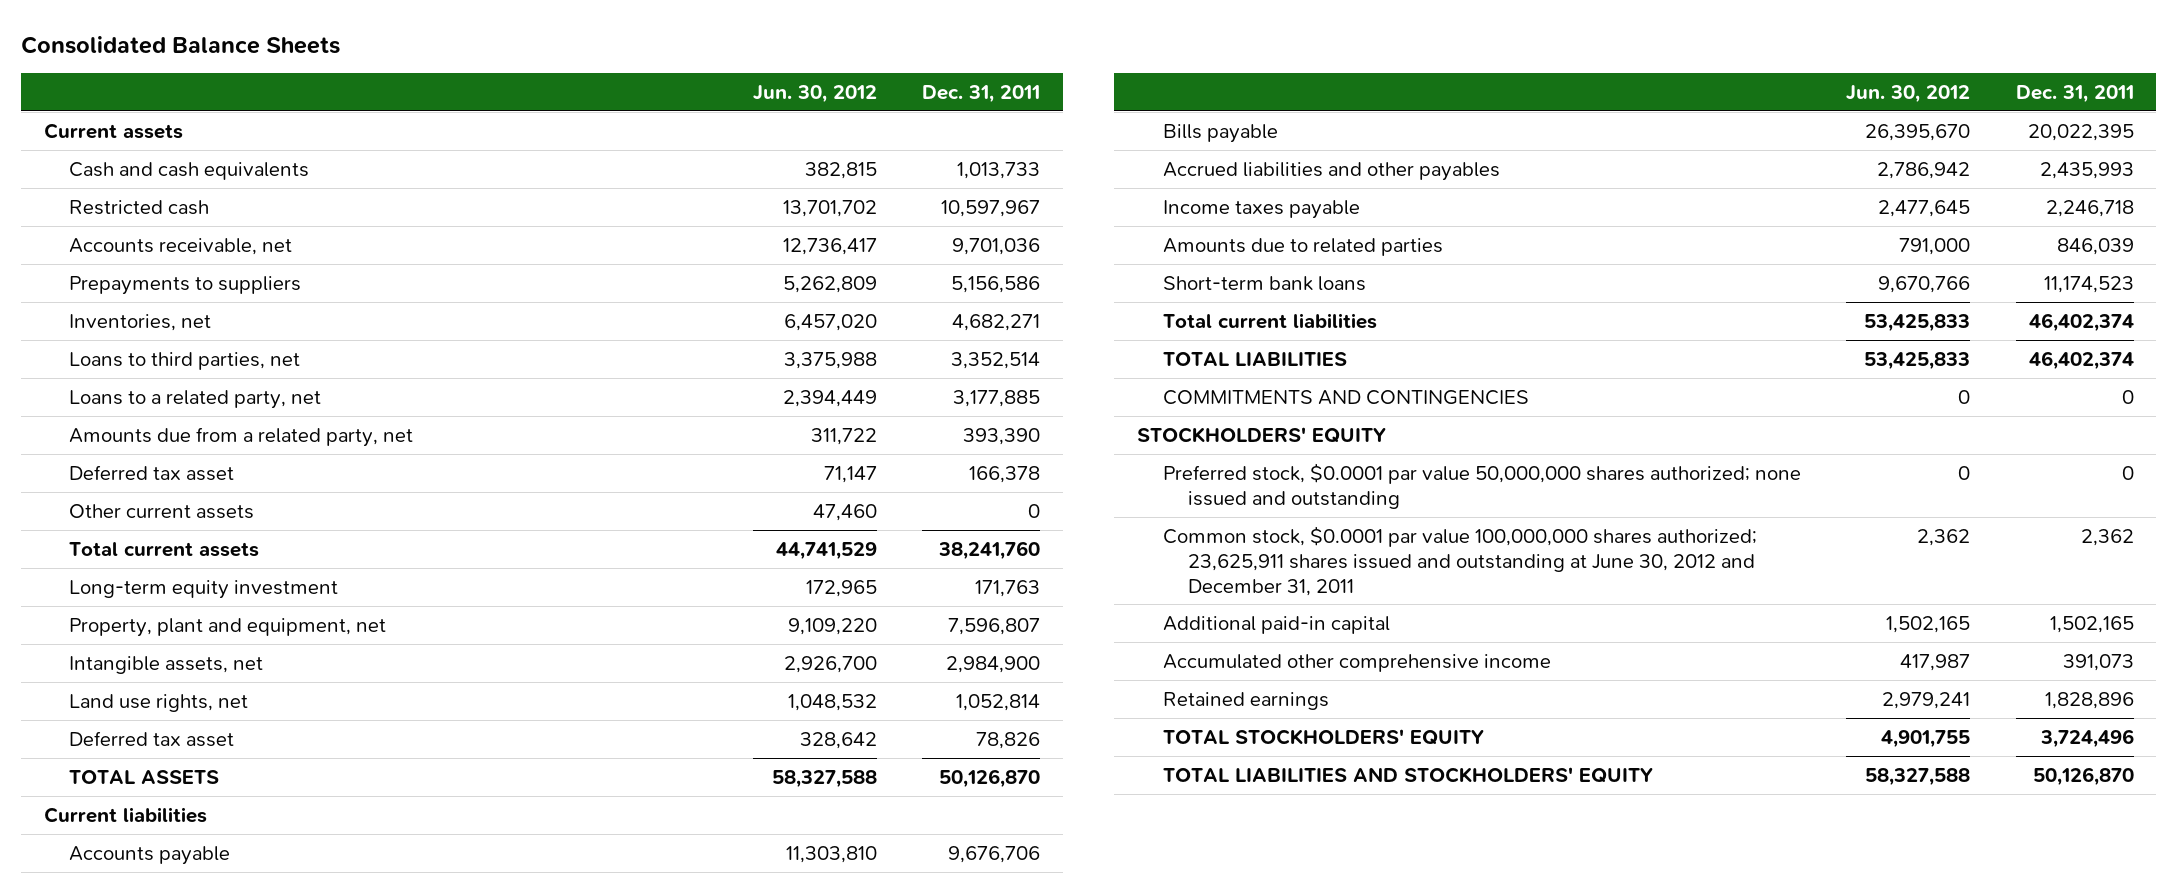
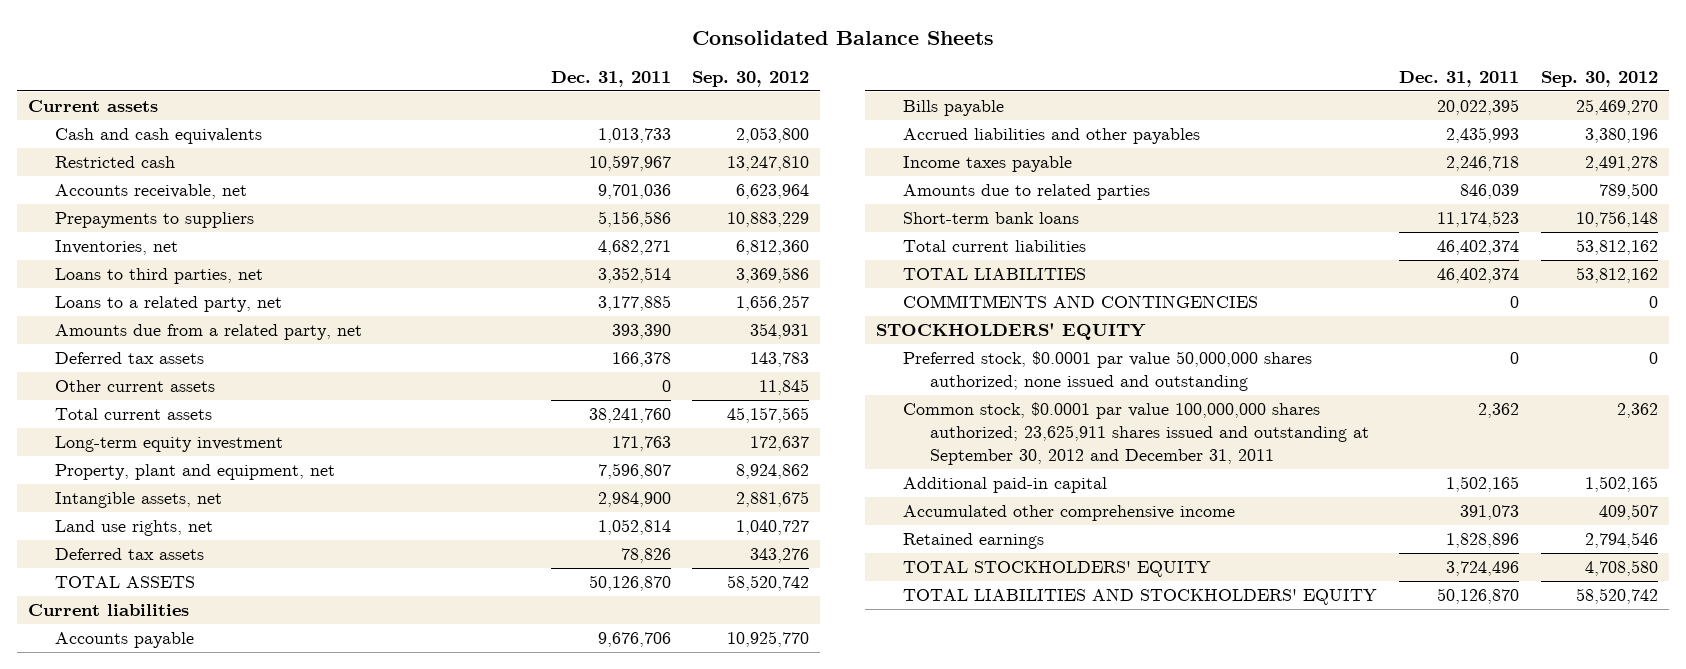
- | Jun. 30, 2012 | Dec. 31, 2011
+ | Dec. 31, 2011 | Sep. 30, 2012
- Deferred tax asset | 71,147 | 166,378
+ Deferred tax assets | 166,378 | 143,783
- Deferred tax asset | 328,642 | 78,826
+ Deferred tax assets | 78,826 | 343,276
- Common stock, $0.0001 par value 100,000,000 shares authorized; 23,625,911 shares issued and outstanding at June 30, 2012 and December 31, 2011 | 2,362 | 2,362
+ Common stock, $0.0001 par value 100,000,000 shares authorized; 23,625,911 shares issued and outstanding at September 30, 2012 and December 31, 2011 | 2,362 | 2,362

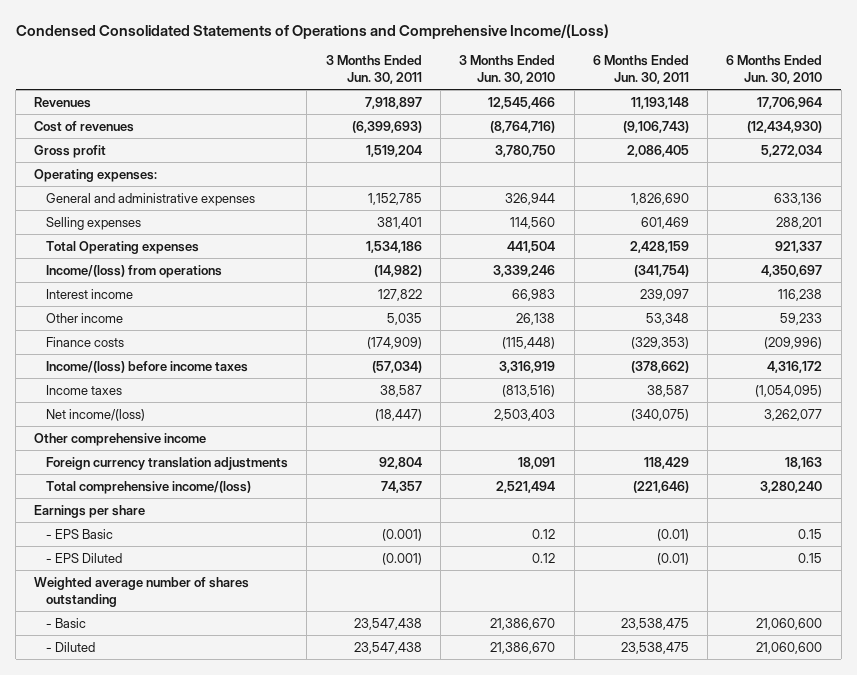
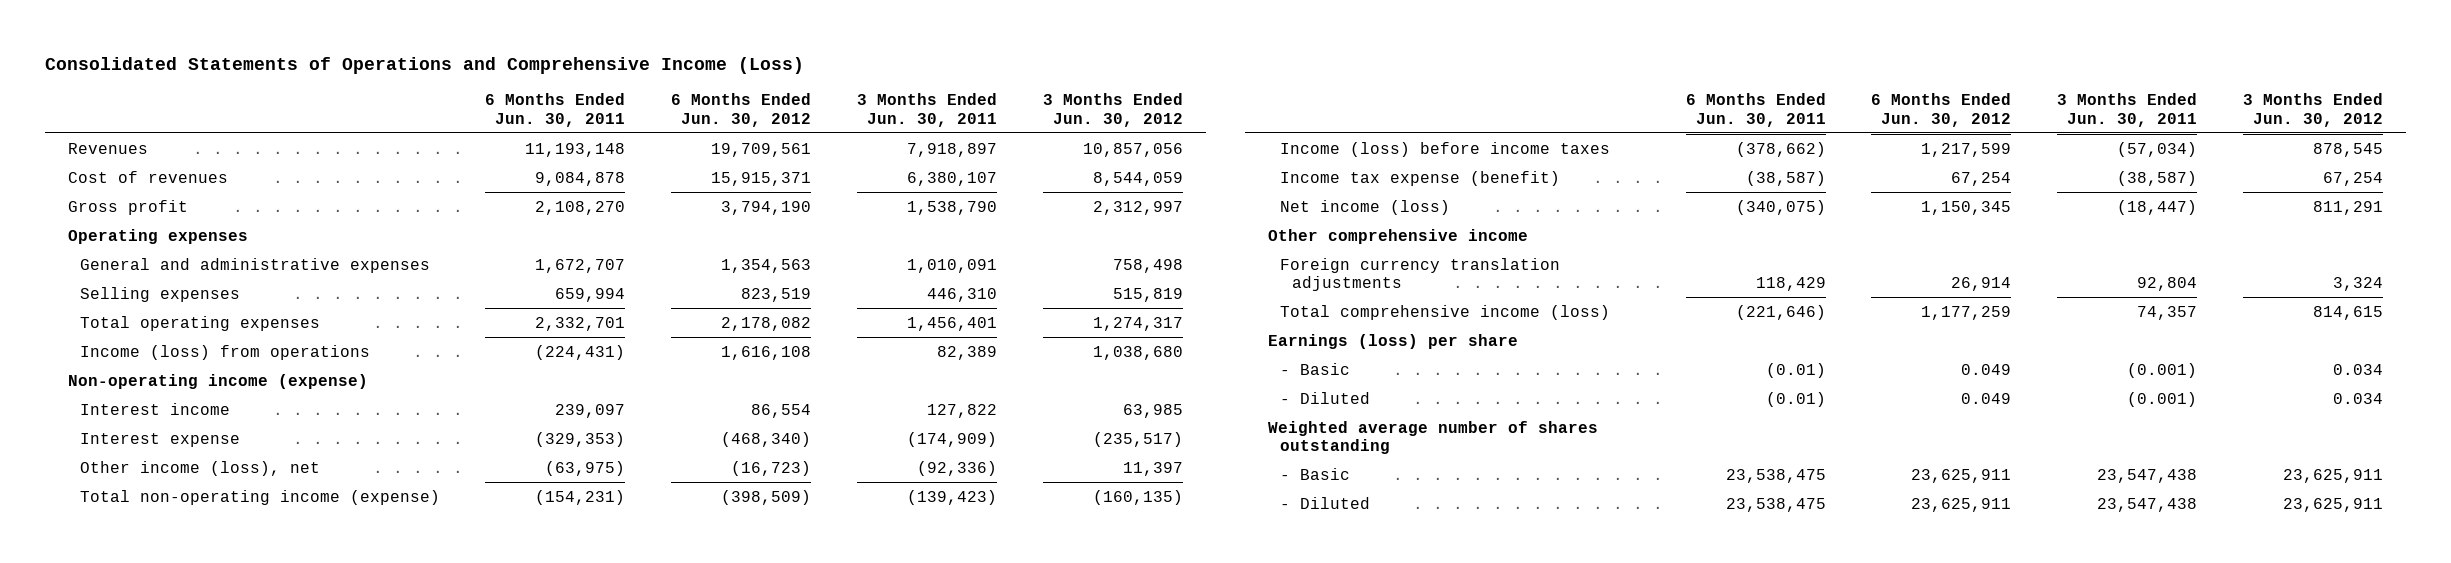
- Condensed Consolidated Statements of Operations and Comprehensive Income/(Loss)
+ Consolidated Statements of Operations and Comprehensive Income (Loss)
- | 3 Months Ended Jun. 30, 2011 | 3 Months Ended Jun. 30, 2010 | 6 Months Ended Jun. 30, 2011 | 6 Months Ended Jun. 30, 2010
+ | 6 Months Ended Jun. 30, 2011 | 6 Months Ended Jun. 30, 2012 | 3 Months Ended Jun. 30, 2011 | 3 Months Ended Jun. 30, 2012
- Cost of revenues | (6,399,693) | (8,764,716) | (9,106,743) | (12,434,930)
- Gross profit | 1,519,204 | 3,780,750 | 2,086,405 | 5,272,034
- Operating expenses:
- General and administrative expenses | 1,152,785 | 326,944 | 1,826,690 | 633,136
- Selling expenses | 381,401 | 114,560 | 601,469 | 288,201
- Total Operating expenses | 1,534,186 | 441,504 | 2,428,159 | 921,337
- Income/(loss) from operations | (14,982) | 3,339,246 | (341,754) | 4,350,697
+ Cost of revenues | 9,084,878 | 15,915,371 | 6,380,107 | 8,544,059
+ Gross profit | 2,108,270 | 3,794,190 | 1,538,790 | 2,312,997
+ Operating expenses
+ General and administrative expenses | 1,672,707 | 1,354,563 | 1,010,091 | 758,498
+ Selling expenses | 659,994 | 823,519 | 446,310 | 515,819
+ Total operating expenses | 2,332,701 | 2,178,082 | 1,456,401 | 1,274,317
+ Income (loss) from operations | (224,431) | 1,616,108 | 82,389 | 1,038,680
+ Non-operating income (expense)
- Other income | 5,035 | 26,138 | 53,348 | 59,233
- Finance costs | (174,909) | (115,448) | (329,353) | (209,996)
- Income/(loss) before income taxes | (57,034) | 3,316,919 | (378,662) | 4,316,172
- Income taxes | 38,587 | (813,516) | 38,587 | (1,054,095)
- Net income/(loss) | (18,447) | 2,503,403 | (340,075) | 3,262,077
+ Interest expense | (329,353) | (468,340) | (174,909) | (235,517)
+ Other income (loss), net | (63,975) | (16,723) | (92,336) | 11,397
+ Total non-operating income (expense) | (154,231) | (398,509) | (139,423) | (160,135)
+ Income (loss) before income taxes | (378,662) | 1,217,599 | (57,034) | 878,545
+ Income tax expense (benefit) | (38,587) | 67,254 | (38,587) | 67,254
+ Net income (loss) | (340,075) | 1,150,345 | (18,447) | 811,291
- Total comprehensive income/(loss) | 74,357 | 2,521,494 | (221,646) | 3,280,240
- Earnings per share
- - EPS Basic | (0.001) | 0.12 | (0.01) | 0.15
- - EPS Diluted | (0.001) | 0.12 | (0.01) | 0.15
+ Total comprehensive income (loss) | (221,646) | 1,177,259 | 74,357 | 814,615
+ Earnings (loss) per share
+ - Basic | (0.01) | 0.049 | (0.001) | 0.034
+ - Diluted | (0.01) | 0.049 | (0.001) | 0.034

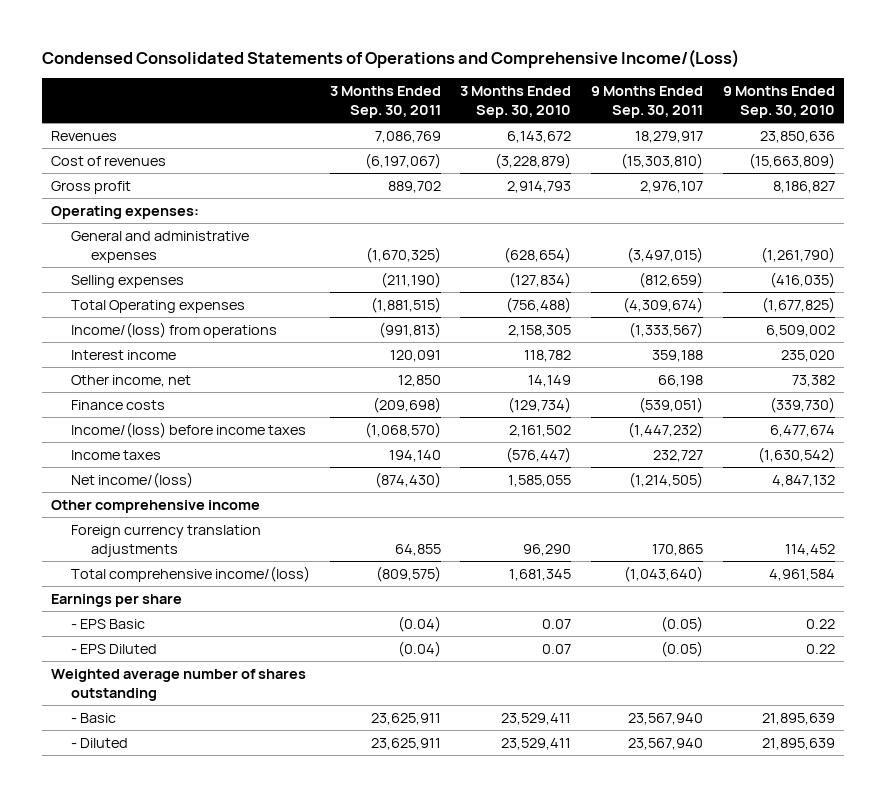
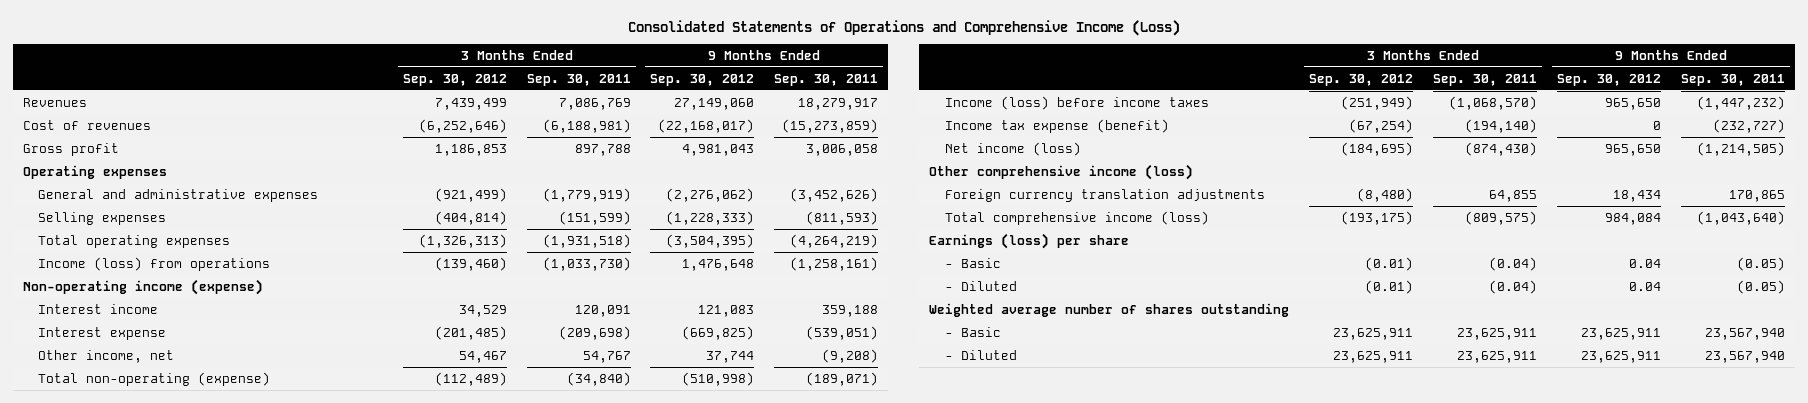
- Condensed Consolidated Statements of Operations and Comprehensive Income/(Loss)
+ Consolidated Statements of Operations and Comprehensive Income (Loss)
- | 3 Months Ended Sep. 30, 2011 | 3 Months Ended Sep. 30, 2010 | 9 Months Ended Sep. 30, 2011 | 9 Months Ended Sep. 30, 2010
+ | 3 Months Ended Sep. 30, 2012 | 3 Months Ended Sep. 30, 2011 | 9 Months Ended Sep. 30, 2012 | 9 Months Ended Sep. 30, 2011
- Cost of revenues | (6,197,067) | (3,228,879) | (15,303,810) | (15,663,809)
- Gross profit | 889,702 | 2,914,793 | 2,976,107 | 8,186,827
- Operating expenses:
- General and administrative expenses | (1,670,325) | (628,654) | (3,497,015) | (1,261,790)
- Selling expenses | (211,190) | (127,834) | (812,659) | (416,035)
- Total Operating expenses | (1,881,515) | (756,488) | (4,309,674) | (1,677,825)
- Income/(loss) from operations | (991,813) | 2,158,305 | (1,333,567) | 6,509,002
+ Cost of revenues | (6,252,646) | (6,188,981) | (22,168,017) | (15,273,859)
+ Gross profit | 1,186,853 | 897,788 | 4,981,043 | 3,006,058
+ Operating expenses
+ General and administrative expenses | (921,499) | (1,779,919) | (2,276,062) | (3,452,626)
+ Selling expenses | (404,814) | (151,599) | (1,228,333) | (811,593)
+ Total operating expenses | (1,326,313) | (1,931,518) | (3,504,395) | (4,264,219)
+ Income (loss) from operations | (139,460) | (1,033,730) | 1,476,648 | (1,258,161)
+ Non-operating income (expense)
- Other income, net | 12,850 | 14,149 | 66,198 | 73,382
- Finance costs | (209,698) | (129,734) | (539,051) | (339,730)
- Income/(loss) before income taxes | (1,068,570) | 2,161,502 | (1,447,232) | 6,477,674
- Income taxes | 194,140 | (576,447) | 232,727 | (1,630,542)
- Net income/(loss) | (874,430) | 1,585,055 | (1,214,505) | 4,847,132
- Other comprehensive income
+ Interest expense | (201,485) | (209,698) | (669,825) | (539,051)
+ Other income, net | 54,467 | 54,767 | 37,744 | (9,208)
+ Total non-operating (expense) | (112,489) | (34,840) | (510,998) | (189,071)
+ Income (loss) before income taxes | (251,949) | (1,068,570) | 965,650 | (1,447,232)
+ Income tax expense (benefit) | (67,254) | (194,140) | 0 | (232,727)
+ Net income (loss) | (184,695) | (874,430) | 965,650 | (1,214,505)
+ Other comprehensive income (loss)
- Total comprehensive income/(loss) | (809,575) | 1,681,345 | (1,043,640) | 4,961,584
- Earnings per share
- - EPS Basic | (0.04) | 0.07 | (0.05) | 0.22
- - EPS Diluted | (0.04) | 0.07 | (0.05) | 0.22
+ Total comprehensive income (loss) | (193,175) | (809,575) | 984,084 | (1,043,640)
+ Earnings (loss) per share
+ - Basic | (0.01) | (0.04) | 0.04 | (0.05)
+ - Diluted | (0.01) | (0.04) | 0.04 | (0.05)

